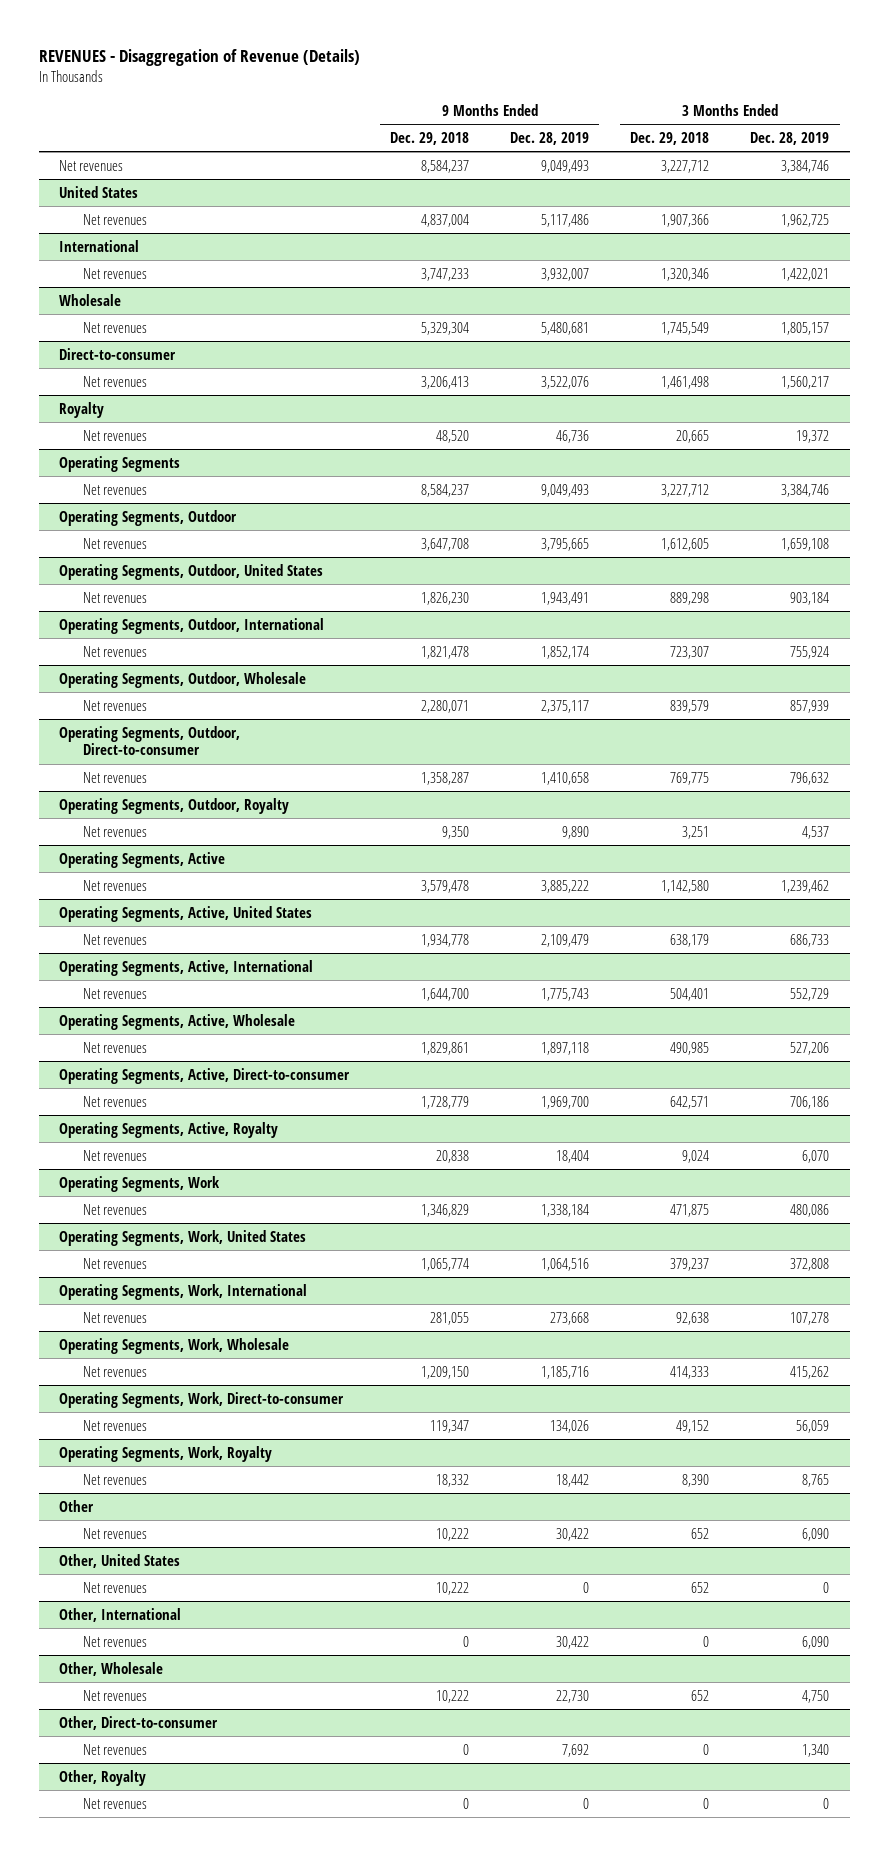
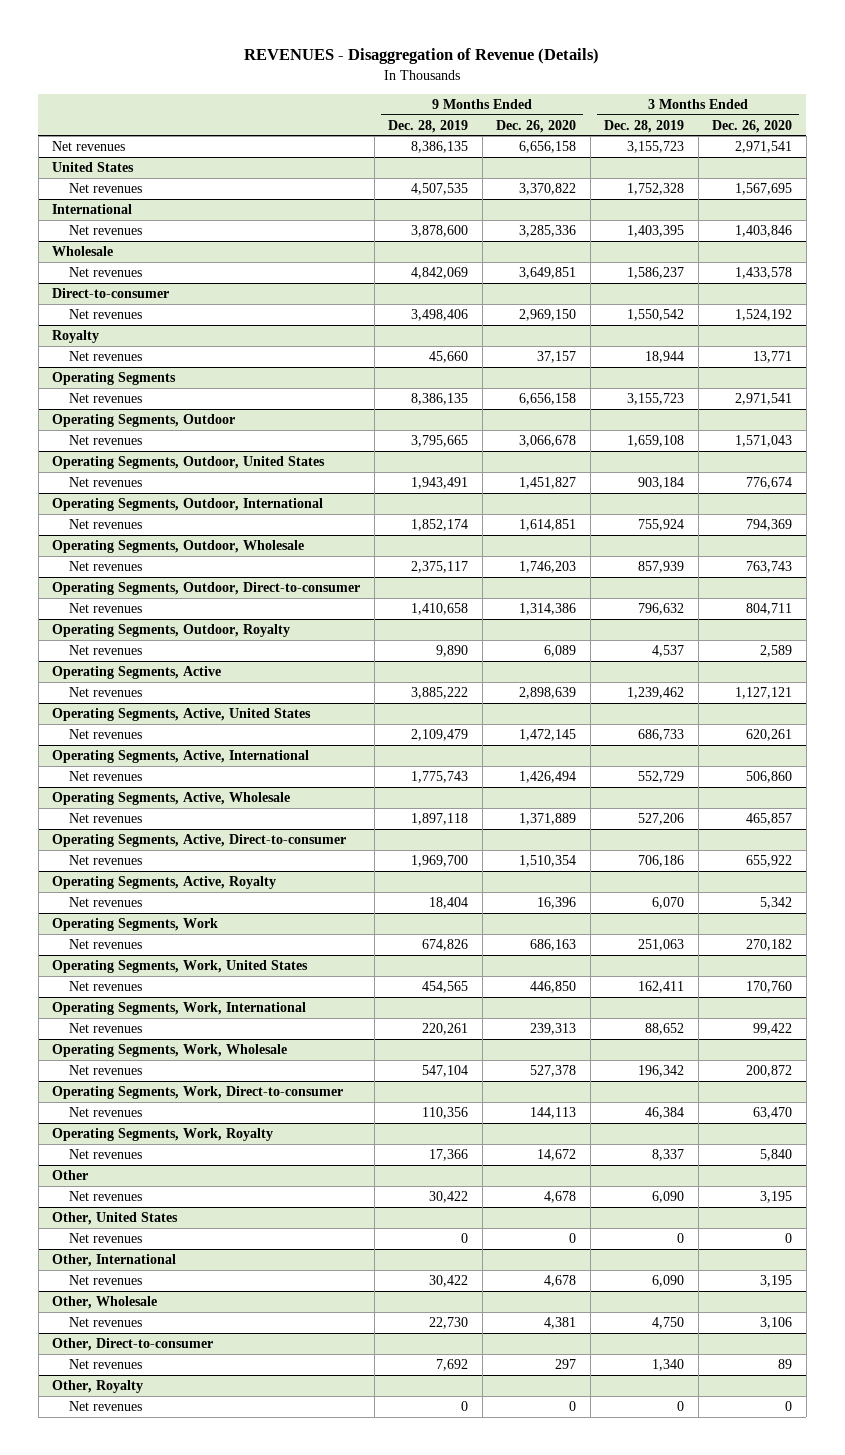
- | 9 Months Ended Dec. 29, 2018 | 9 Months Ended Dec. 28, 2019 | 3 Months Ended Dec. 29, 2018 | 3 Months Ended Dec. 28, 2019
+ | 9 Months Ended Dec. 28, 2019 | 9 Months Ended Dec. 26, 2020 | 3 Months Ended Dec. 28, 2019 | 3 Months Ended Dec. 26, 2020
- Net revenues | 8,584,237 | 9,049,493 | 3,227,712 | 3,384,746
+ Net revenues | 8,386,135 | 6,656,158 | 3,155,723 | 2,971,541
@ United States
- Net revenues | 4,837,004 | 5,117,486 | 1,907,366 | 1,962,725
+ Net revenues | 4,507,535 | 3,370,822 | 1,752,328 | 1,567,695
@ International
- Net revenues | 3,747,233 | 3,932,007 | 1,320,346 | 1,422,021
+ Net revenues | 3,878,600 | 3,285,336 | 1,403,395 | 1,403,846
@ Wholesale
- Net revenues | 5,329,304 | 5,480,681 | 1,745,549 | 1,805,157
+ Net revenues | 4,842,069 | 3,649,851 | 1,586,237 | 1,433,578
@ Direct-to-consumer
- Net revenues | 3,206,413 | 3,522,076 | 1,461,498 | 1,560,217
+ Net revenues | 3,498,406 | 2,969,150 | 1,550,542 | 1,524,192
@ Royalty
- Net revenues | 48,520 | 46,736 | 20,665 | 19,372
+ Net revenues | 45,660 | 37,157 | 18,944 | 13,771
@ Operating Segments
- Net revenues | 8,584,237 | 9,049,493 | 3,227,712 | 3,384,746
+ Net revenues | 8,386,135 | 6,656,158 | 3,155,723 | 2,971,541
@ Operating Segments, Work
- Net revenues | 1,346,829 | 1,338,184 | 471,875 | 480,086
+ Net revenues | 674,826 | 686,163 | 251,063 | 270,182
@ Operating Segments, Work, United States
- Net revenues | 1,065,774 | 1,064,516 | 379,237 | 372,808
+ Net revenues | 454,565 | 446,850 | 162,411 | 170,760
@ Operating Segments, Work, International
- Net revenues | 281,055 | 273,668 | 92,638 | 107,278
+ Net revenues | 220,261 | 239,313 | 88,652 | 99,422
@ Operating Segments, Work, Wholesale
- Net revenues | 1,209,150 | 1,185,716 | 414,333 | 415,262
+ Net revenues | 547,104 | 527,378 | 196,342 | 200,872
@ Operating Segments, Work, Direct-to-consumer
- Net revenues | 119,347 | 134,026 | 49,152 | 56,059
+ Net revenues | 110,356 | 144,113 | 46,384 | 63,470
@ Operating Segments, Work, Royalty
- Net revenues | 18,332 | 18,442 | 8,390 | 8,765
+ Net revenues | 17,366 | 14,672 | 8,337 | 5,840

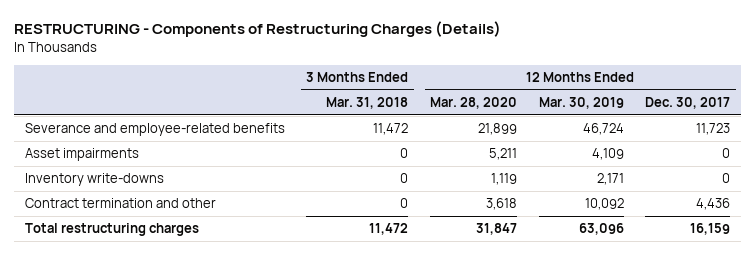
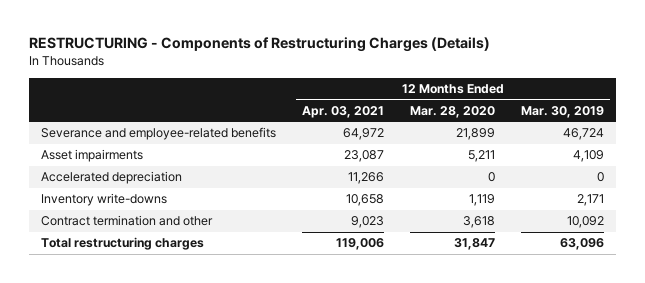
- | 3 Months Ended Mar. 31, 2018 | 12 Months Ended Mar. 28, 2020 | 12 Months Ended Mar. 30, 2019 | 12 Months Ended Dec. 30, 2017
+ | 12 Months Ended Apr. 03, 2021 | 12 Months Ended Mar. 28, 2020 | 12 Months Ended Mar. 30, 2019
+ Accelerated depreciation | 11,266 | 0 | 0

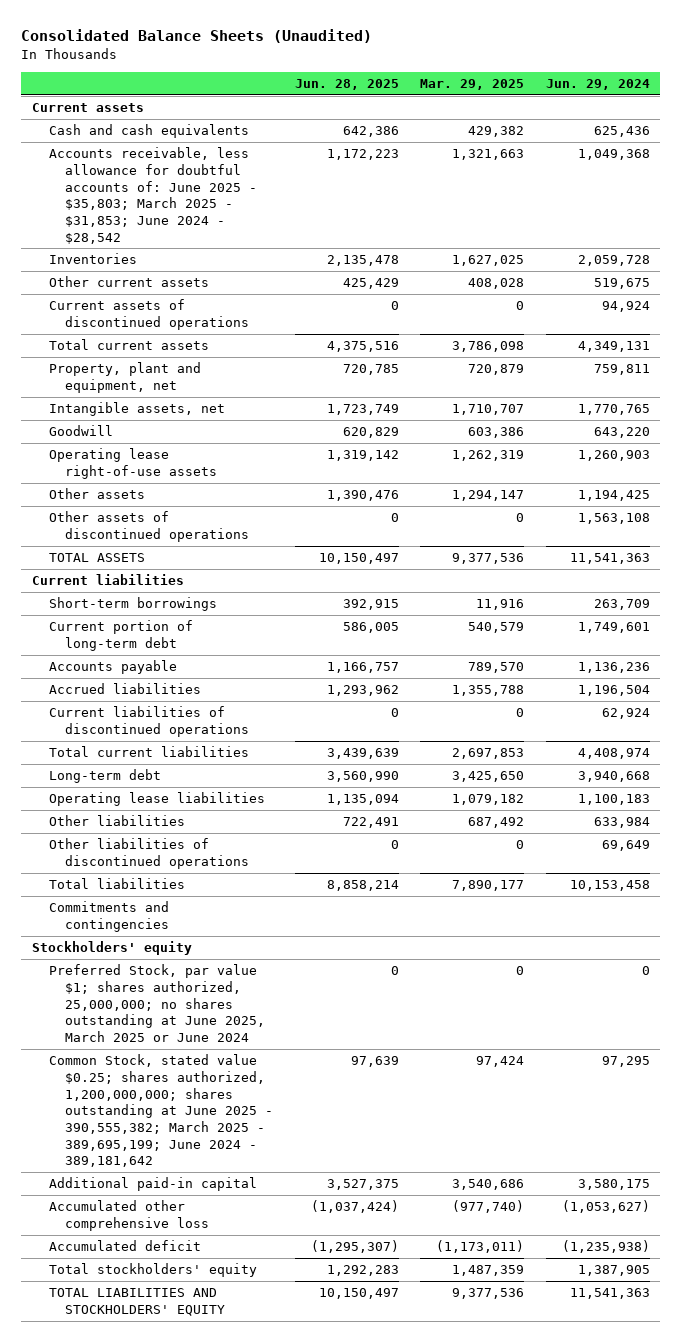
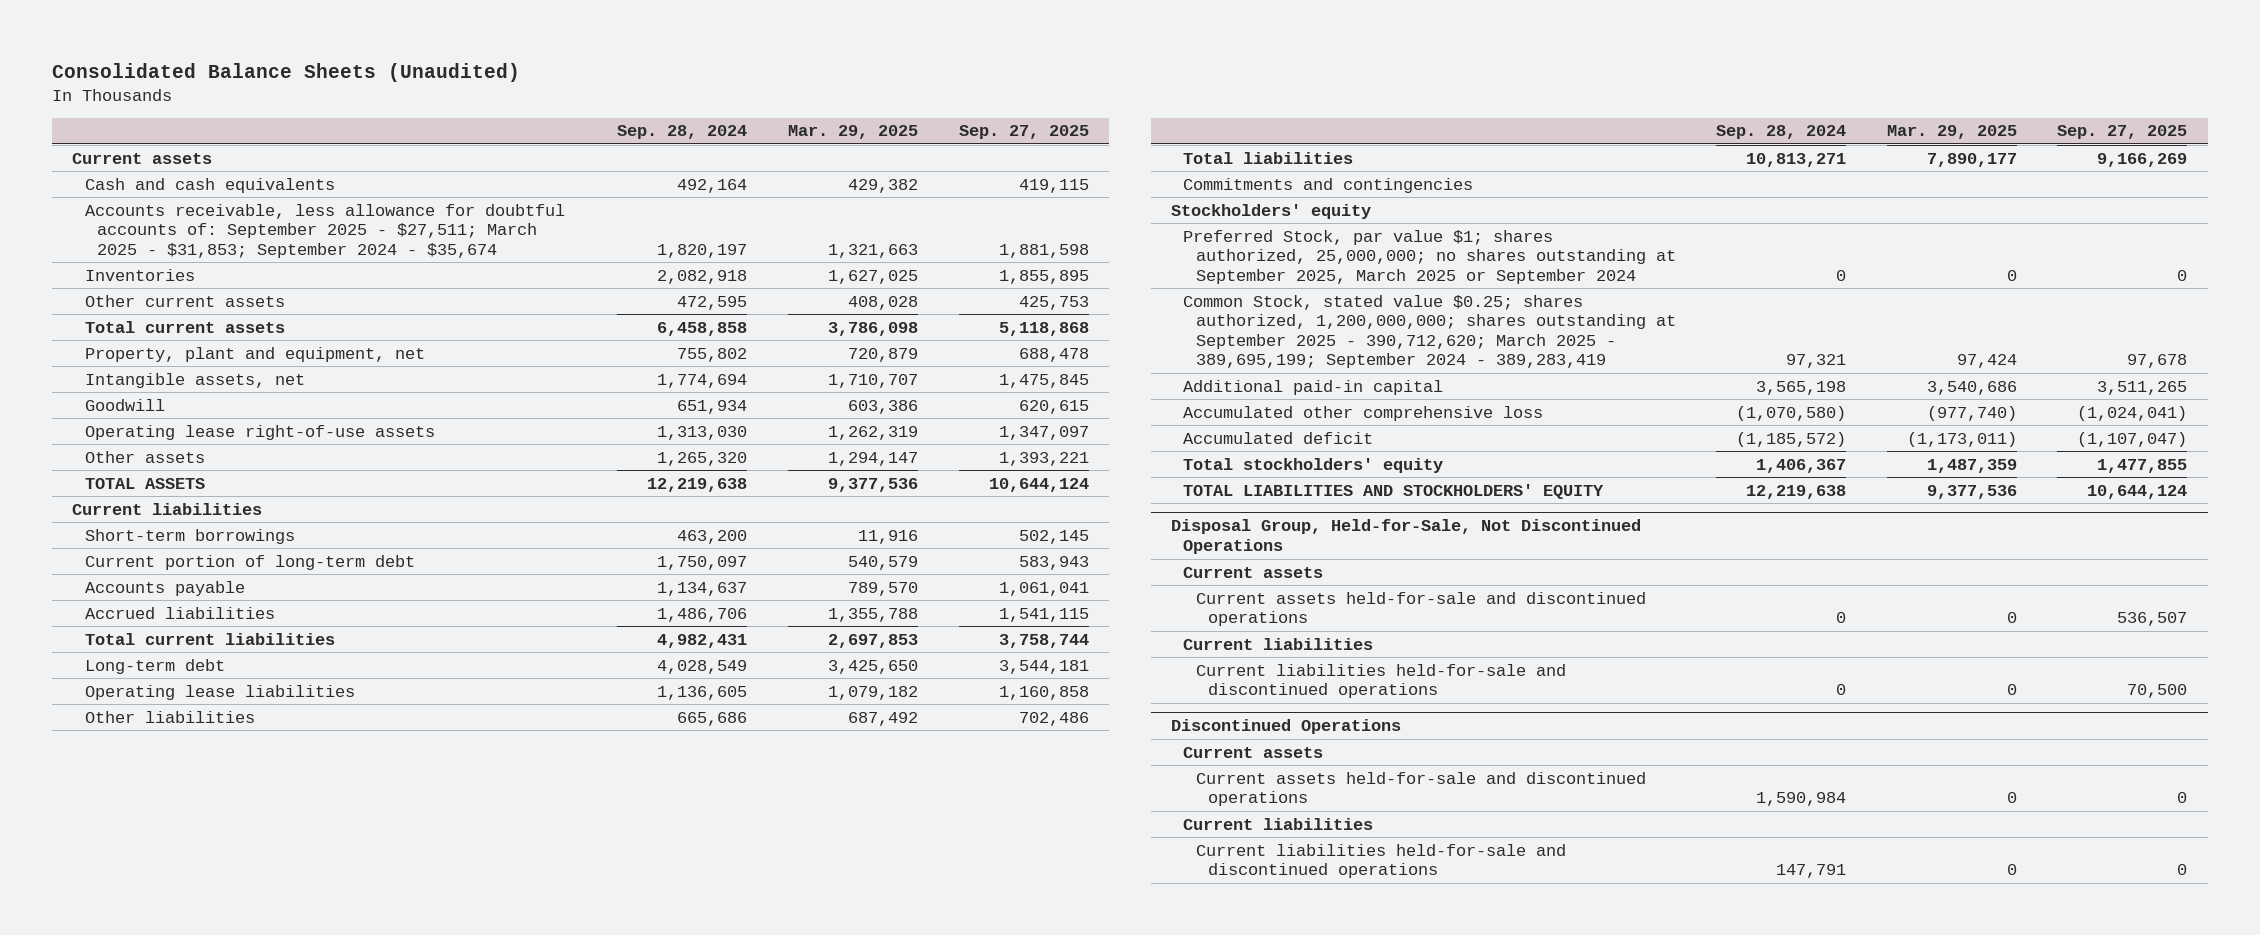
- | Jun. 28, 2025 | Mar. 29, 2025 | Jun. 29, 2024
+ | Sep. 28, 2024 | Mar. 29, 2025 | Sep. 27, 2025
- Accounts receivable, less allowance for doubtful accounts of: June 2025 - $35,803; March 2025 - $31,853; June 2024 - $28,542 | 1,172,223 | 1,321,663 | 1,049,368
+ Accounts receivable, less allowance for doubtful accounts of: September 2025 - $27,511; March 2025 - $31,853; September 2024 - $35,674 | 1,820,197 | 1,321,663 | 1,881,598
- Current assets of discontinued operations | 0 | 0 | 94,924
- Other assets of discontinued operations | 0 | 0 | 1,563,108
- Current liabilities of discontinued operations | 0 | 0 | 62,924
- Other liabilities of discontinued operations | 0 | 0 | 69,649
- Preferred Stock, par value $1; shares authorized, 25,000,000; no shares outstanding at June 2025, March 2025 or June 2024 | 0 | 0 | 0
- Common Stock, stated value $0.25; shares authorized, 1,200,000,000; shares outstanding at June 2025 - 390,555,382; March 2025 - 389,695,199; June 2024 - 389,181,642 | 97,639 | 97,424 | 97,295
+ Preferred Stock, par value $1; shares authorized, 25,000,000; no shares outstanding at September 2025, March 2025 or September 2024 | 0 | 0 | 0
+ Common Stock, stated value $0.25; shares authorized, 1,200,000,000; shares outstanding at September 2025 - 390,712,620; March 2025 - 389,695,199; September 2024 - 389,283,419 | 97,321 | 97,424 | 97,678
+ Disposal Group, Held-for-Sale, Not Discontinued Operations
+ Current assets
+ Current assets held-for-sale and discontinued operations | 0 | 0 | 536,507
+ Current liabilities
+ Current liabilities held-for-sale and discontinued operations | 0 | 0 | 70,500
+ Discontinued Operations
+ Current assets
+ Current assets held-for-sale and discontinued operations | 1,590,984 | 0 | 0
+ Current liabilities
+ Current liabilities held-for-sale and discontinued operations | 147,791 | 0 | 0

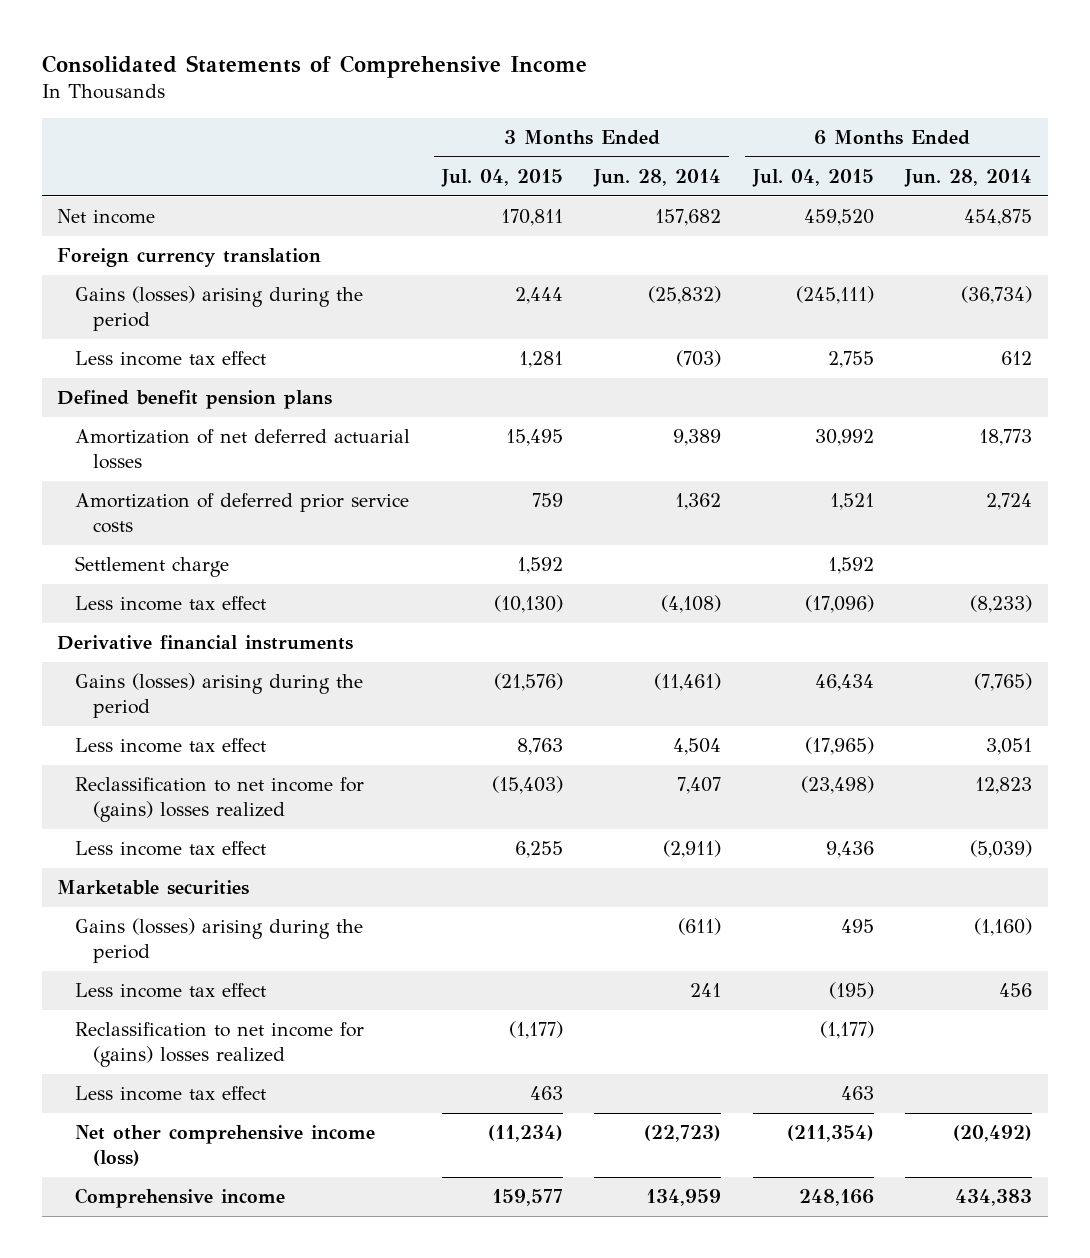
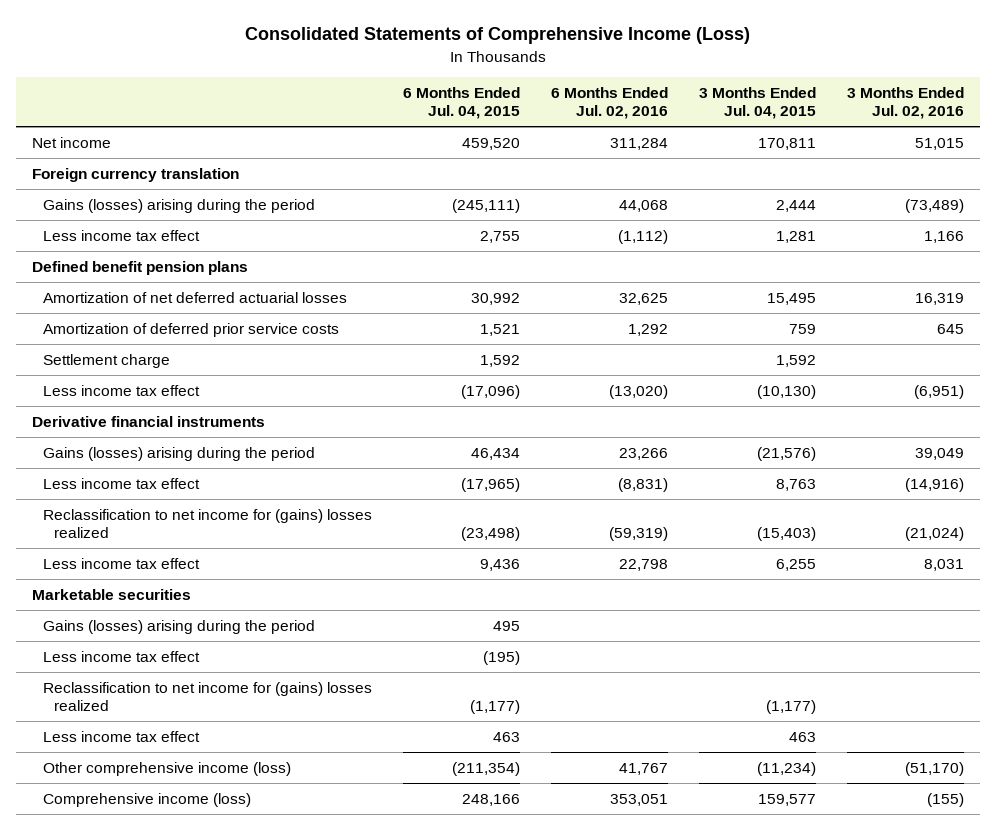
- Consolidated Statements of Comprehensive Income
+ Consolidated Statements of Comprehensive Income (Loss)
- | 3 Months Ended Jul. 04, 2015 | 3 Months Ended Jun. 28, 2014 | 6 Months Ended Jul. 04, 2015 | 6 Months Ended Jun. 28, 2014
+ | 6 Months Ended Jul. 04, 2015 | 6 Months Ended Jul. 02, 2016 | 3 Months Ended Jul. 04, 2015 | 3 Months Ended Jul. 02, 2016
- Net other comprehensive income (loss) | (11,234) | (22,723) | (211,354) | (20,492)
- Comprehensive income | 159,577 | 134,959 | 248,166 | 434,383
+ Other comprehensive income (loss) | (211,354) | 41,767 | (11,234) | (51,170)
+ Comprehensive income (loss) | 248,166 | 353,051 | 159,577 | (155)

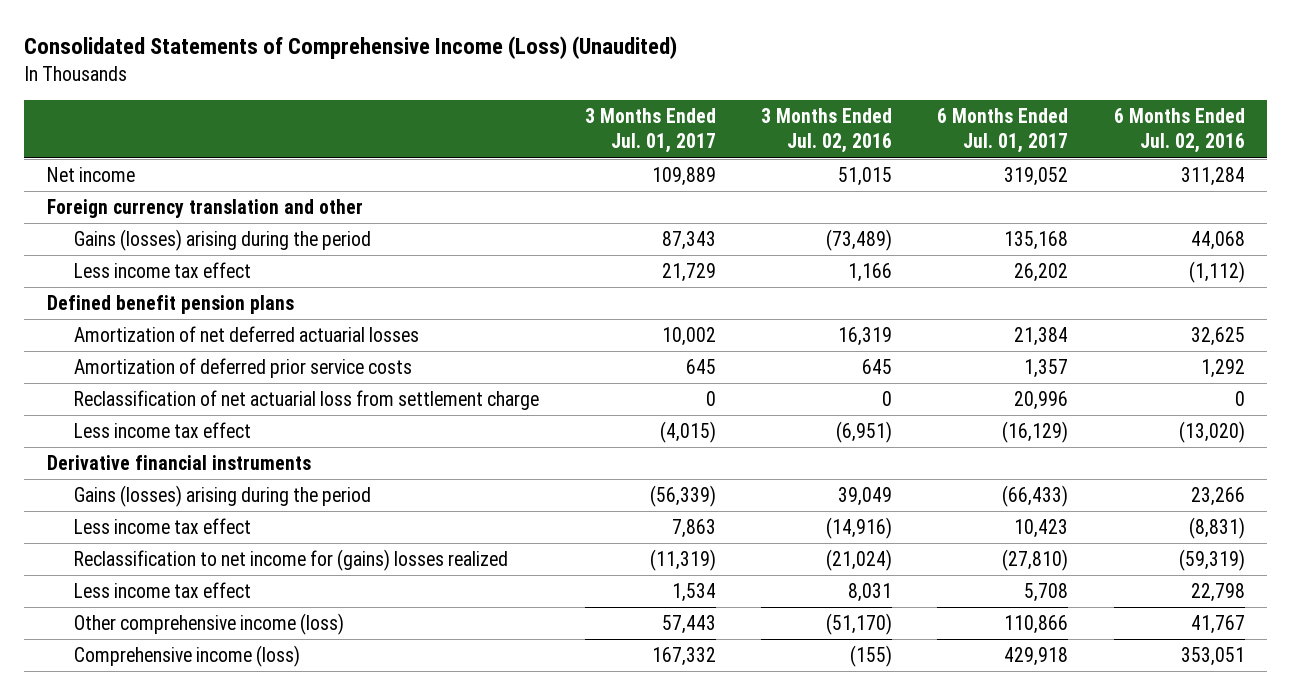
- Consolidated Statements of Comprehensive Income (Loss)
+ Consolidated Statements of Comprehensive Income (Loss) (Unaudited)
- | 6 Months Ended Jul. 04, 2015 | 6 Months Ended Jul. 02, 2016 | 3 Months Ended Jul. 04, 2015 | 3 Months Ended Jul. 02, 2016
+ | 3 Months Ended Jul. 01, 2017 | 3 Months Ended Jul. 02, 2016 | 6 Months Ended Jul. 01, 2017 | 6 Months Ended Jul. 02, 2016
- Foreign currency translation
+ Foreign currency translation and other
- Settlement charge | 1,592 | | 1,592 |
+ Reclassification of net actuarial loss from settlement charge | 0 | 0 | 20,996 | 0
- Marketable securities
- Gains (losses) arising during the period | 495 | | |
- Less income tax effect | (195) | | |
- Reclassification to net income for (gains) losses realized | (1,177) | | (1,177) |
- Less income tax effect | 463 | | 463 |

